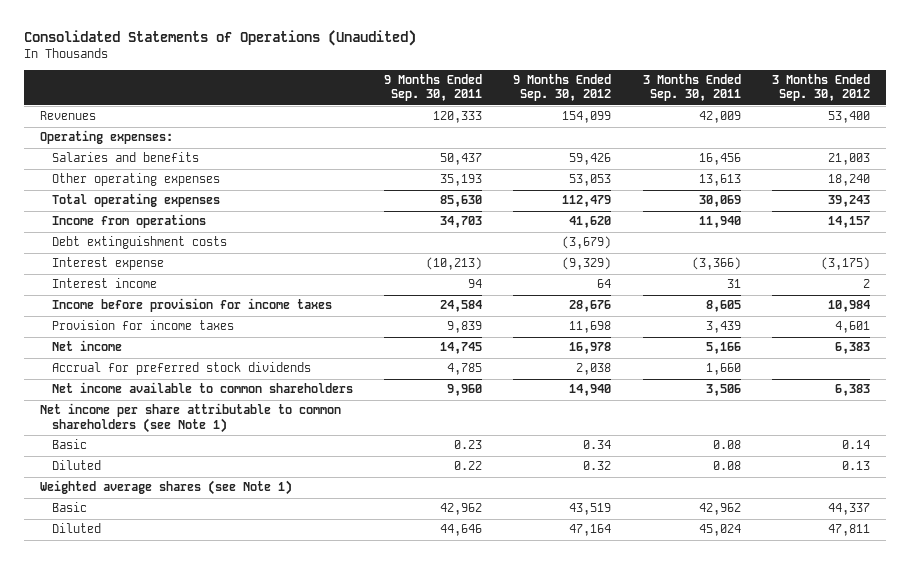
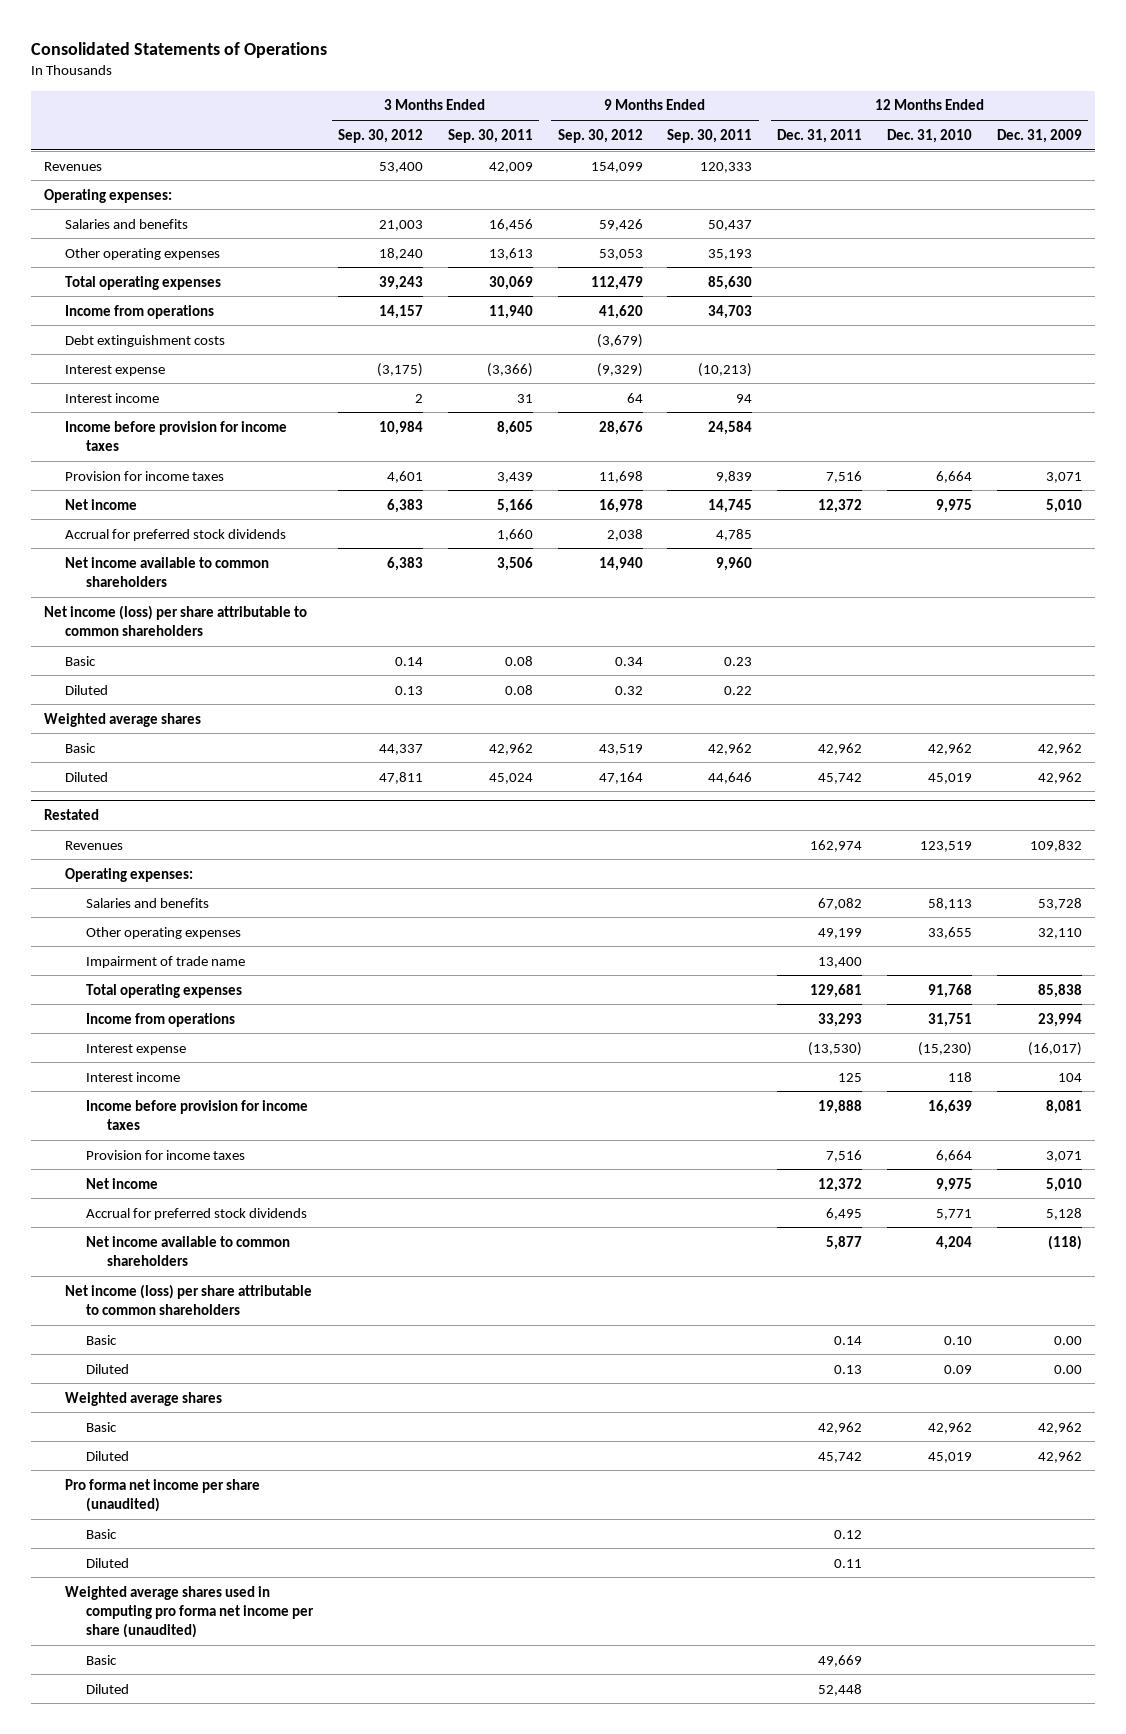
- Consolidated Statements of Operations (Unaudited)
+ Consolidated Statements of Operations
- | 9 Months Ended Sep. 30, 2011 | 9 Months Ended Sep. 30, 2012 | 3 Months Ended Sep. 30, 2011 | 3 Months Ended Sep. 30, 2012
+ | 3 Months Ended Sep. 30, 2012 | 3 Months Ended Sep. 30, 2011 | 9 Months Ended Sep. 30, 2012 | 9 Months Ended Sep. 30, 2011 | 12 Months Ended Dec. 31, 2011 | 12 Months Ended Dec. 31, 2010 | 12 Months Ended Dec. 31, 2009
- Net income per share attributable to common shareholders (see Note 1)
+ Net income (loss) per share attributable to common shareholders
- Weighted average shares (see Note 1)
+ Weighted average shares
+ Restated
+ Revenues | | | | | 162,974 | 123,519 | 109,832
+ Operating expenses:
+ Salaries and benefits | | | | | 67,082 | 58,113 | 53,728
+ Other operating expenses | | | | | 49,199 | 33,655 | 32,110
+ Impairment of trade name | | | | | 13,400 | |
+ Total operating expenses | | | | | 129,681 | 91,768 | 85,838
+ Income from operations | | | | | 33,293 | 31,751 | 23,994
+ Interest expense | | | | | (13,530) | (15,230) | (16,017)
+ Interest income | | | | | 125 | 118 | 104
+ Income before provision for income taxes | | | | | 19,888 | 16,639 | 8,081
+ Provision for income taxes | | | | | 7,516 | 6,664 | 3,071
+ Net income | | | | | 12,372 | 9,975 | 5,010
+ Accrual for preferred stock dividends | | | | | 6,495 | 5,771 | 5,128
+ Net income available to common shareholders | | | | | 5,877 | 4,204 | (118)
+ Net income (loss) per share attributable to common shareholders
+ Basic | | | | | 0.14 | 0.10 | 0.00
+ Diluted | | | | | 0.13 | 0.09 | 0.00
+ Weighted average shares
+ Basic | | | | | 42,962 | 42,962 | 42,962
+ Diluted | | | | | 45,742 | 45,019 | 42,962
+ Pro forma net income per share (unaudited)
+ Basic | | | | | 0.12 | |
+ Diluted | | | | | 0.11 | |
+ Weighted average shares used in computing pro forma net income per share (unaudited)
+ Basic | | | | | 49,669 | |
+ Diluted | | | | | 52,448 | |

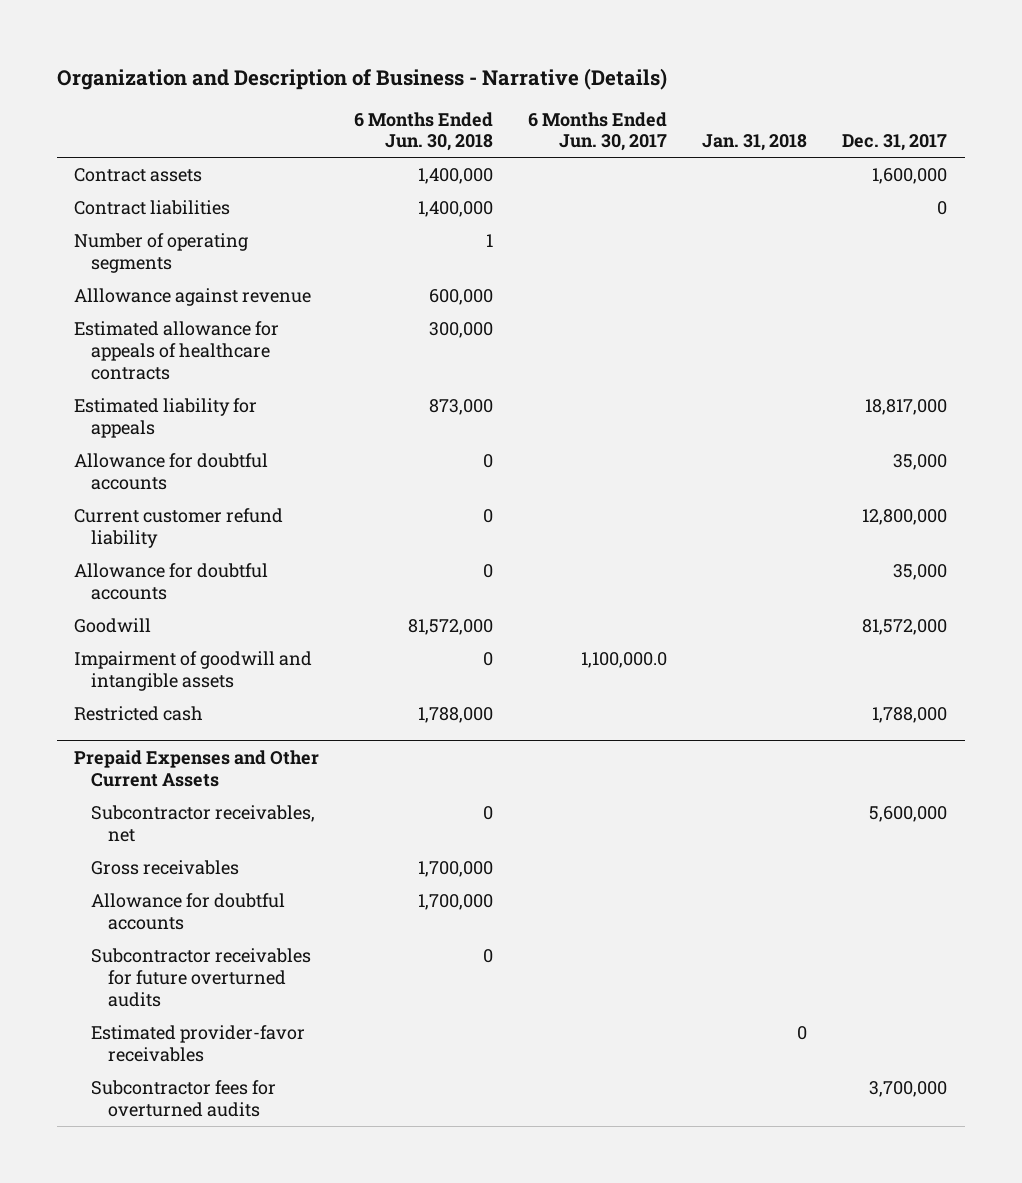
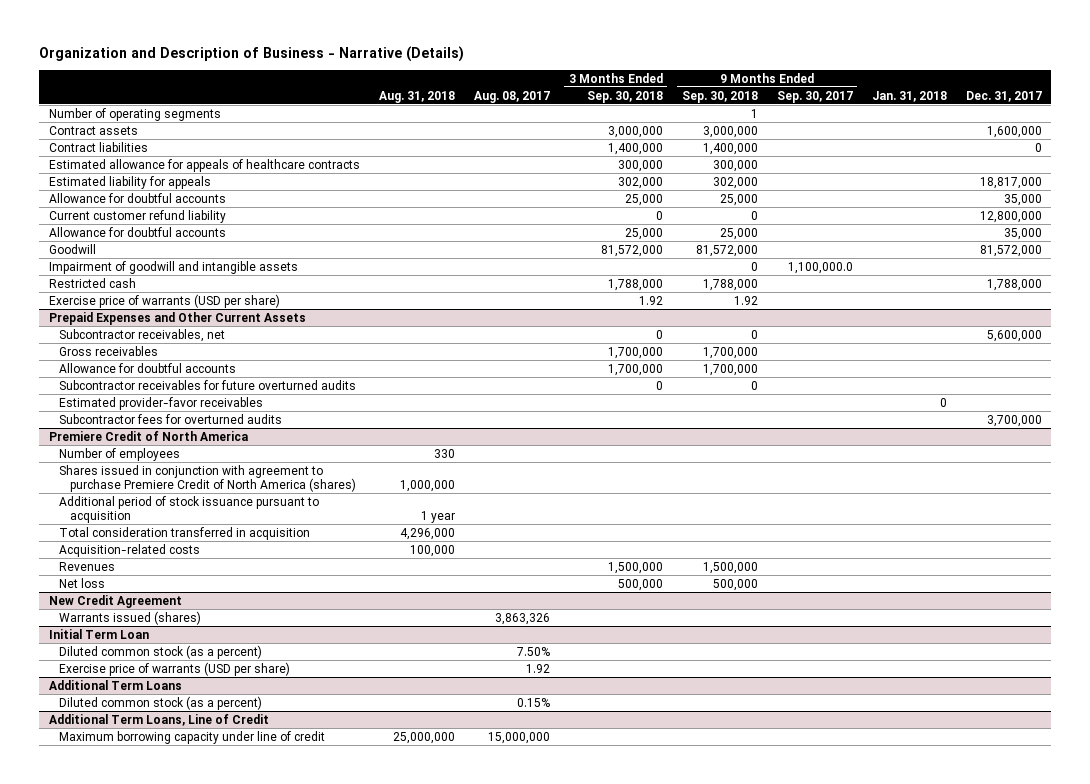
- | 6 Months Ended Jun. 30, 2018 | 6 Months Ended Jun. 30, 2017 | Jan. 31, 2018 | Dec. 31, 2017
+ | Aug. 31, 2018 | Aug. 08, 2017 | 3 Months Ended Sep. 30, 2018 | 9 Months Ended Sep. 30, 2018 | 9 Months Ended Sep. 30, 2017 | Jan. 31, 2018 | Dec. 31, 2017
moved up: Number of operating segments | | | | 1 | | |
- Alllowance against revenue | 600,000 | | |
+ Exercise price of warrants (USD per share) | | | 1.92 | 1.92 | | |
+ Premiere Credit of North America
+ Number of employees | 330 | | | | | |
+ Shares issued in conjunction with agreement to purchase Premiere Credit of North America (shares) | 1,000,000 | | | | | |
+ Additional period of stock issuance pursuant to acquisition | 1 year | | | | | |
+ Total consideration transferred in acquisition | 4,296,000 | | | | | |
+ Acquisition-related costs | 100,000 | | | | | |
+ Revenues | | | 1,500,000 | 1,500,000 | | |
+ Net loss | | | 500,000 | 500,000 | | |
+ New Credit Agreement
+ Warrants issued (shares) | | 3,863,326 | | | | |
+ Initial Term Loan
+ Diluted common stock (as a percent) | | 7.50% | | | | |
+ Exercise price of warrants (USD per share) | | 1.92 | | | | |
+ Additional Term Loans
+ Diluted common stock (as a percent) | | 0.15% | | | | |
+ Additional Term Loans, Line of Credit
+ Maximum borrowing capacity under line of credit | 25,000,000 | 15,000,000 | | | | |

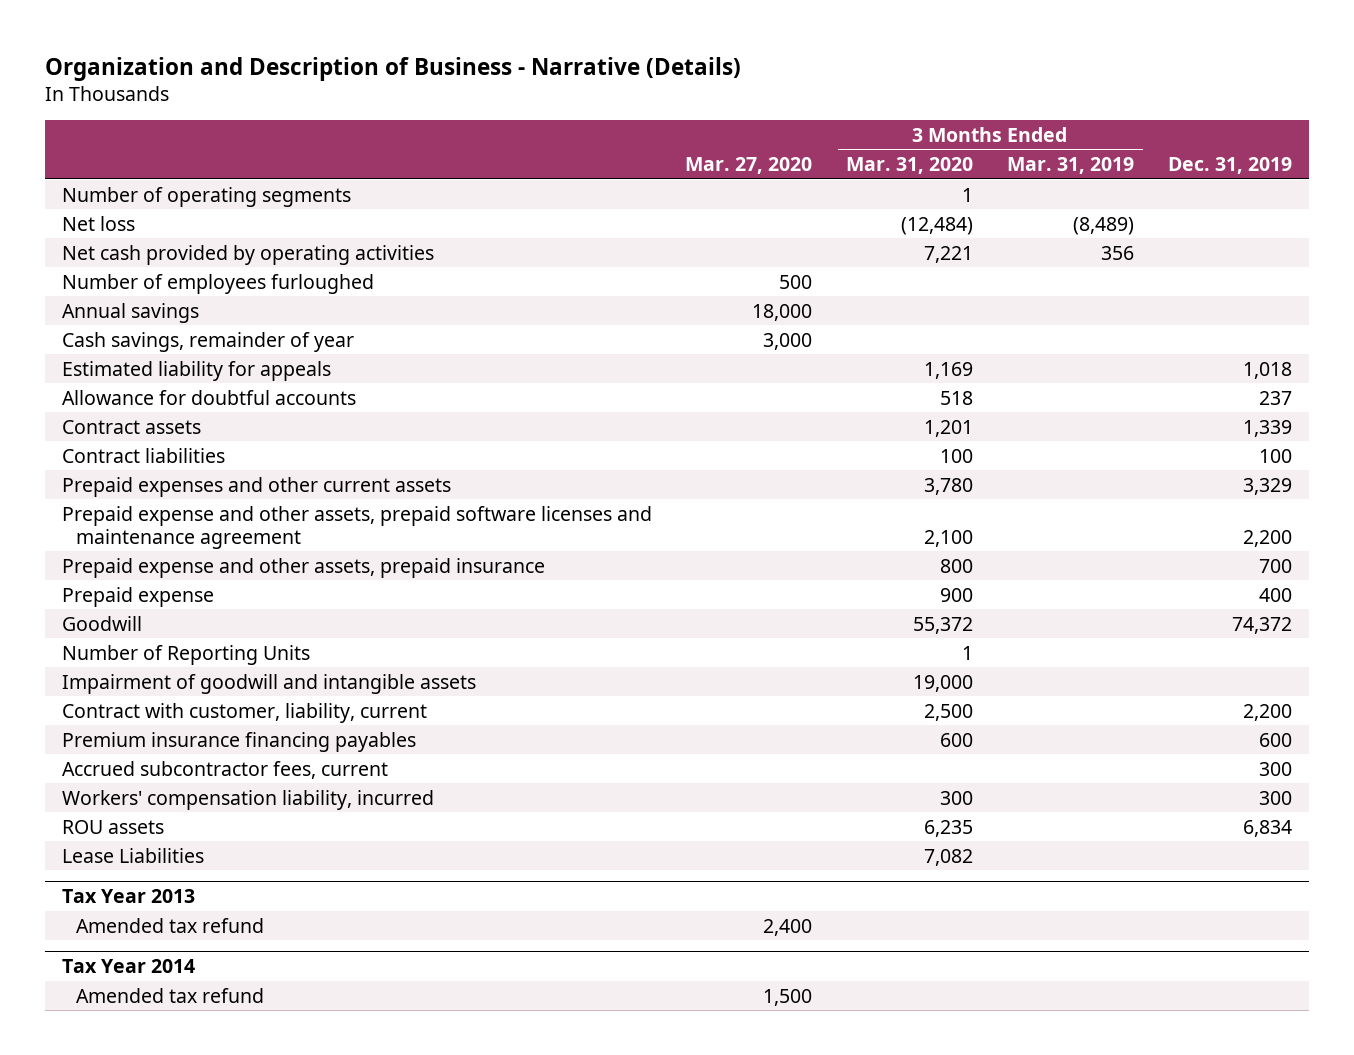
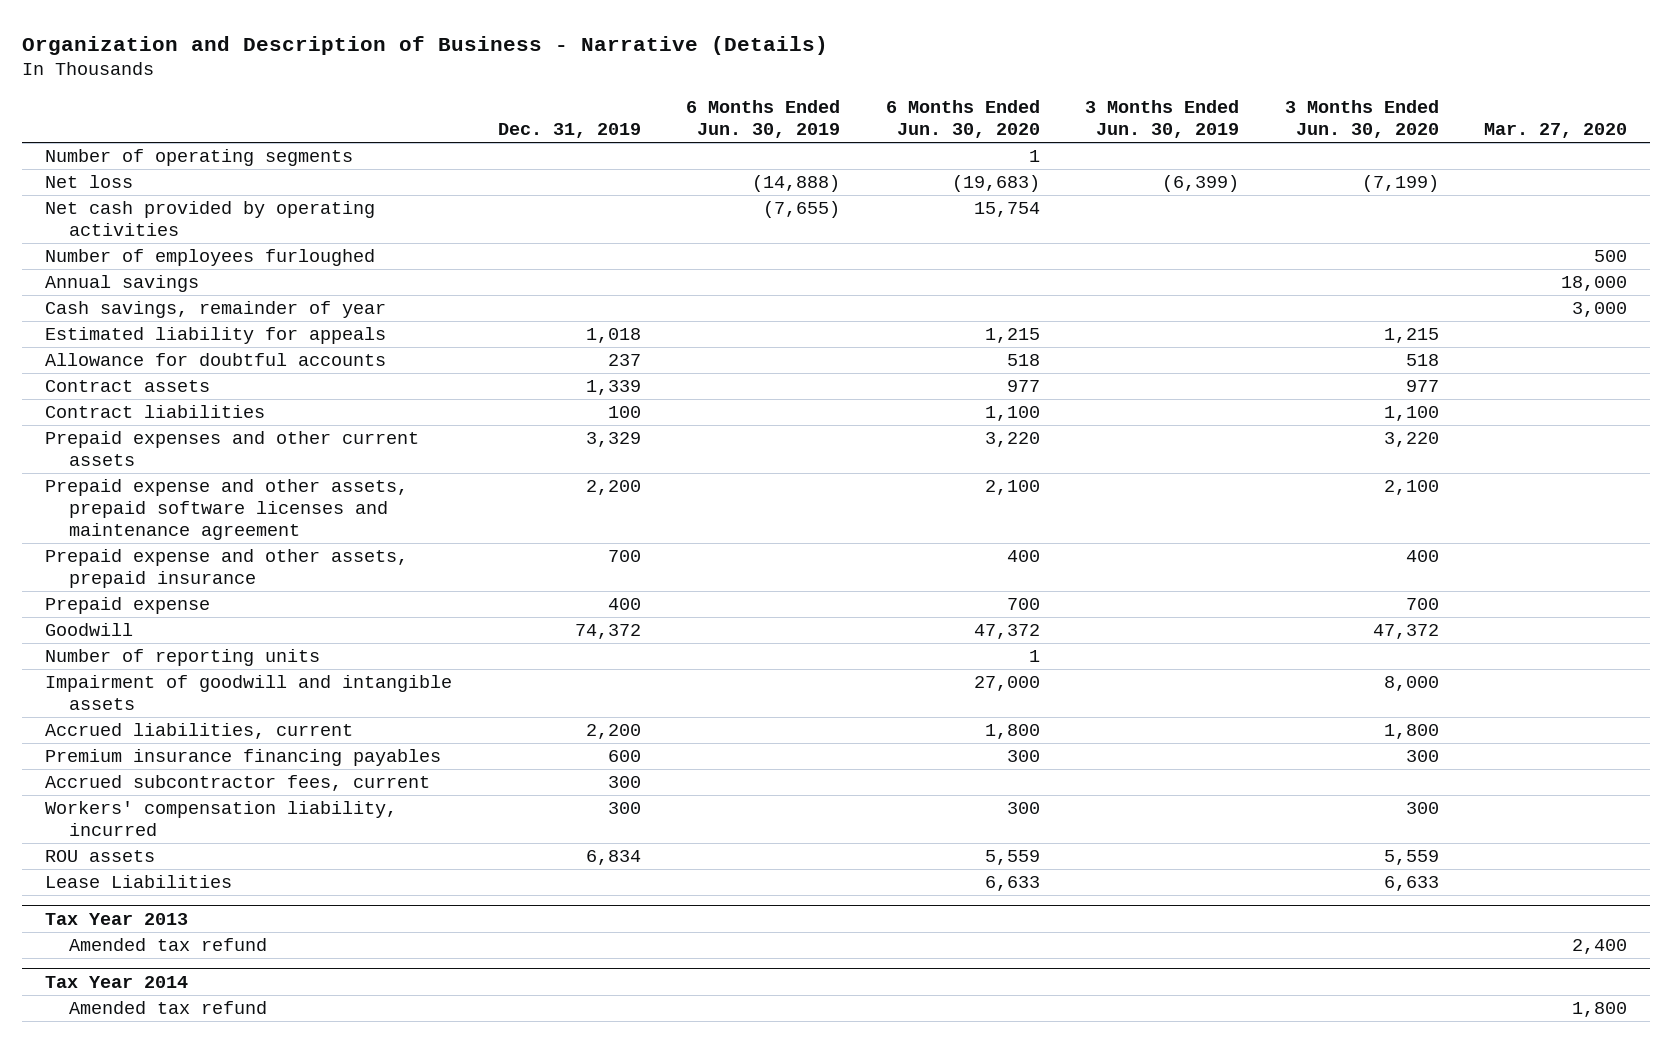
- | Mar. 27, 2020 | 3 Months Ended Mar. 31, 2020 | 3 Months Ended Mar. 31, 2019 | Dec. 31, 2019
+ | Dec. 31, 2019 | 6 Months Ended Jun. 30, 2019 | 6 Months Ended Jun. 30, 2020 | 3 Months Ended Jun. 30, 2019 | 3 Months Ended Jun. 30, 2020 | Mar. 27, 2020
- Number of Reporting Units | | 1 | |
+ Number of reporting units | | | 1 | | |
- Contract with customer, liability, current | | 2,500 | | 2,200
+ Accrued liabilities, current | 2,200 | | 1,800 | | 1,800 |
@ Tax Year 2014
- Amended tax refund | 1,500 | | |
+ Amended tax refund | | | | | | 1,800

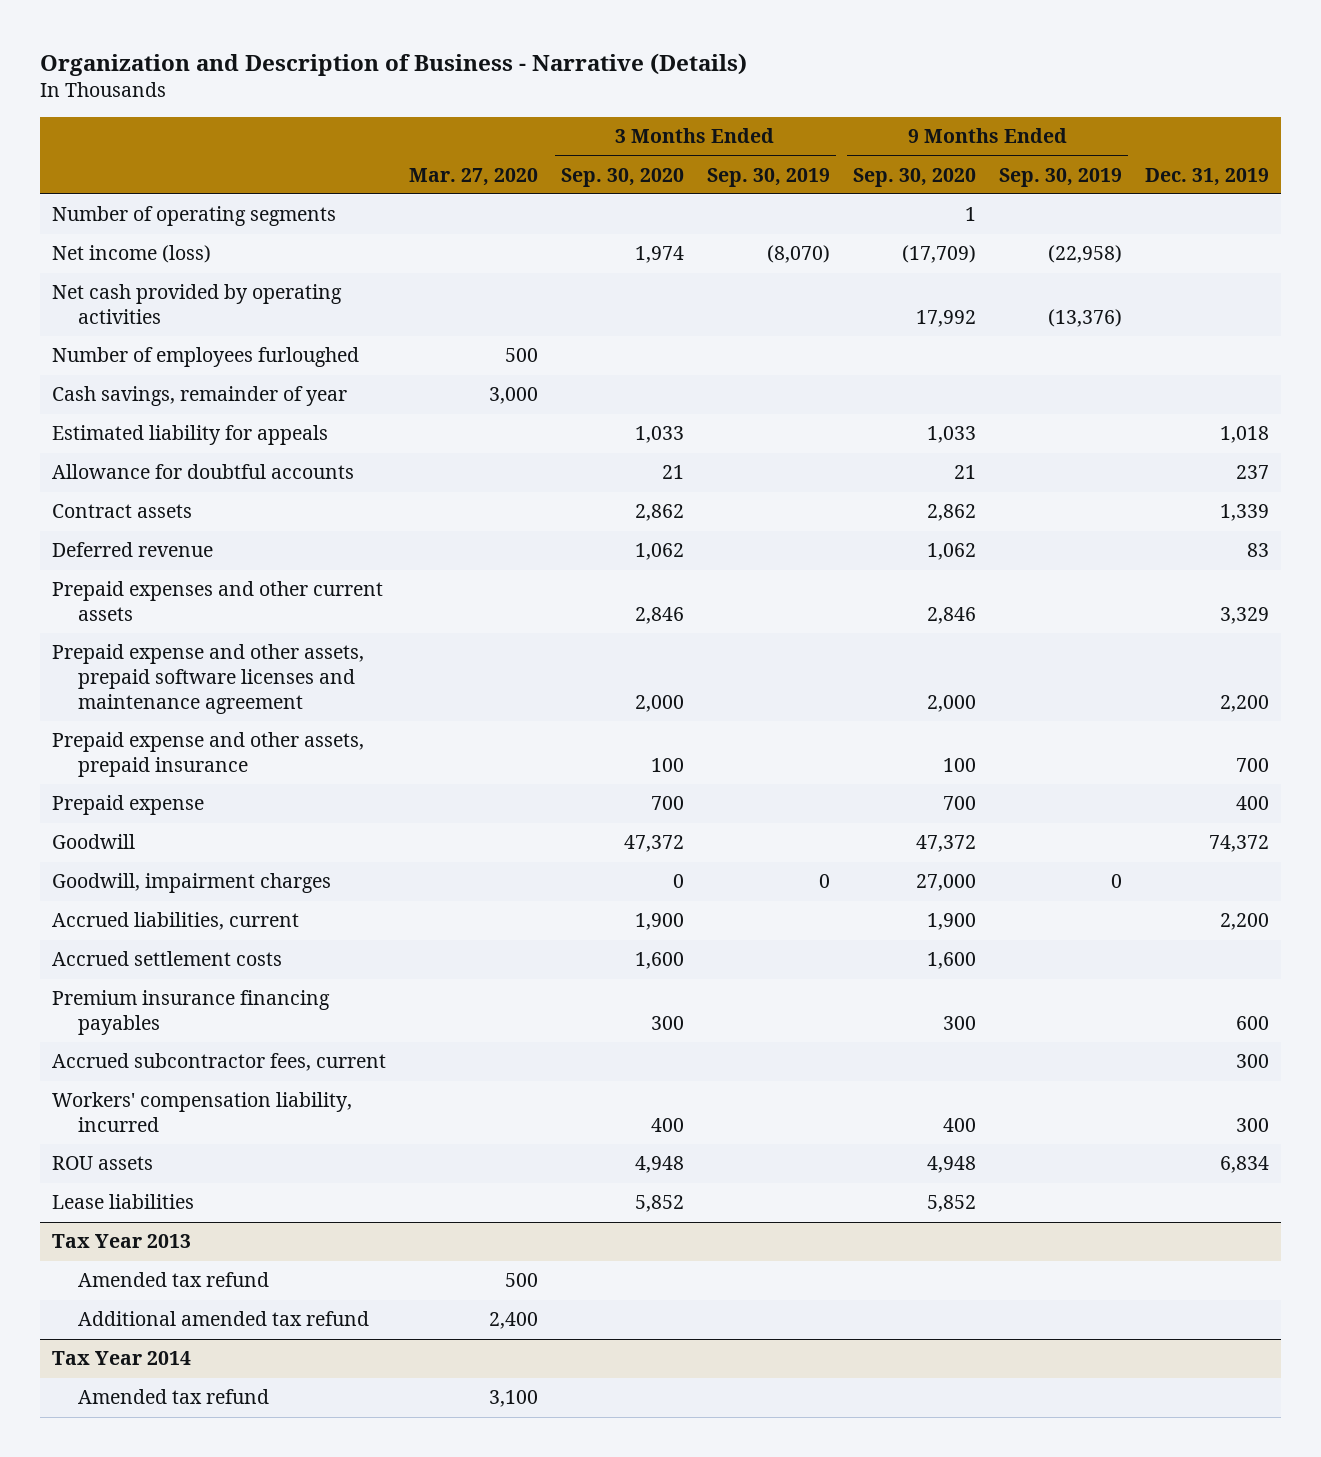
- | Dec. 31, 2019 | 6 Months Ended Jun. 30, 2019 | 6 Months Ended Jun. 30, 2020 | 3 Months Ended Jun. 30, 2019 | 3 Months Ended Jun. 30, 2020 | Mar. 27, 2020
+ | Mar. 27, 2020 | 3 Months Ended Sep. 30, 2020 | 3 Months Ended Sep. 30, 2019 | 9 Months Ended Sep. 30, 2020 | 9 Months Ended Sep. 30, 2019 | Dec. 31, 2019
- Net loss | | (14,888) | (19,683) | (6,399) | (7,199) |
+ Net income (loss) | | 1,974 | (8,070) | (17,709) | (22,958) |
- Annual savings | | | | | | 18,000
- Contract liabilities | 100 | | 1,100 | | 1,100 |
+ Deferred revenue | | 1,062 | | 1,062 | | 83
- Number of reporting units | | | 1 | | |
- Impairment of goodwill and intangible assets | | | 27,000 | | 8,000 |
+ Goodwill, impairment charges | | 0 | 0 | 27,000 | 0 |
+ Accrued settlement costs | | 1,600 | | 1,600 | |
- Lease Liabilities | | | 6,633 | | 6,633 |
+ Lease liabilities | | 5,852 | | 5,852 | |
@ Tax Year 2013
- Amended tax refund | | | | | | 2,400
+ Amended tax refund | 500 | | | | |
+ Additional amended tax refund | 2,400 | | | | |
@ Tax Year 2014
- Amended tax refund | | | | | | 1,800
+ Amended tax refund | 3,100 | | | | |

